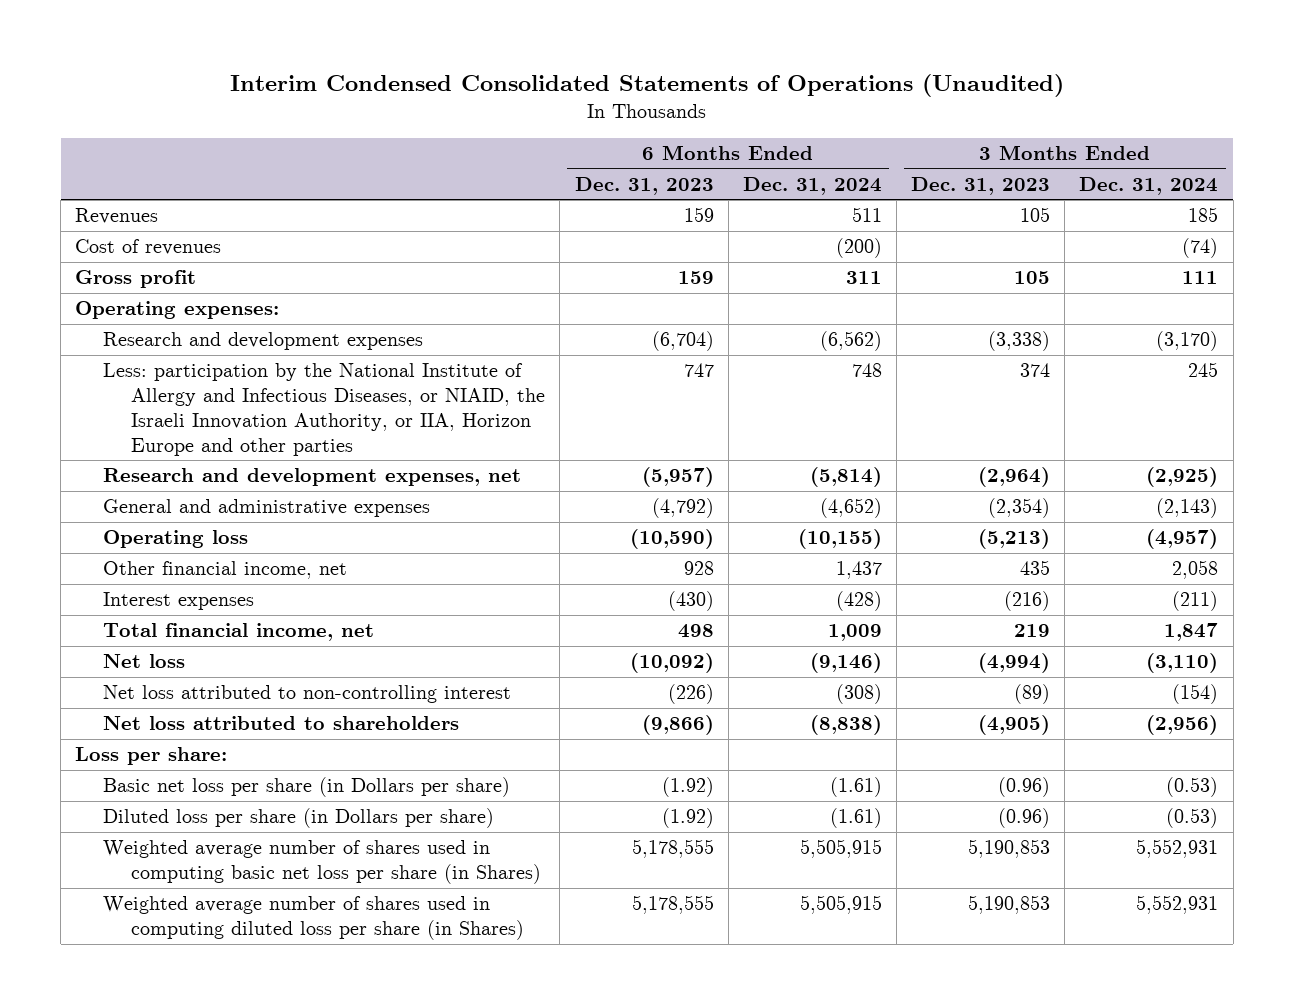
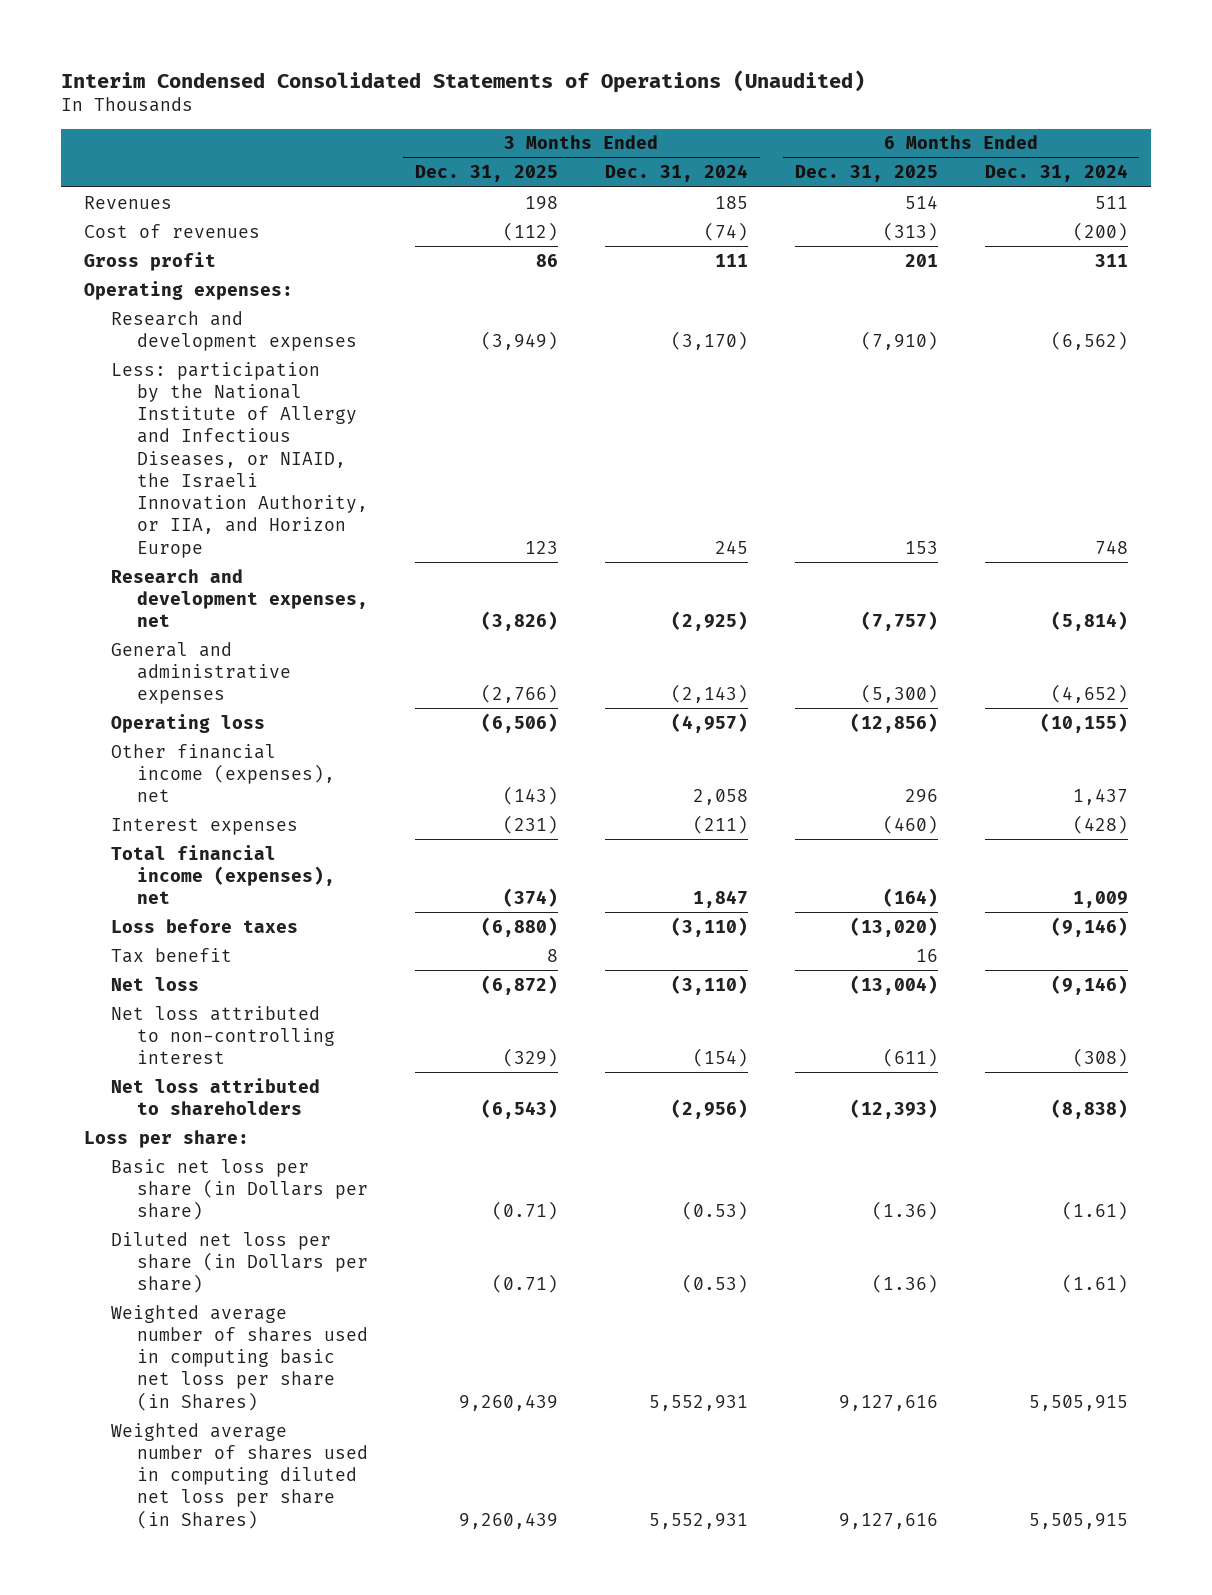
- | 6 Months Ended Dec. 31, 2023 | 6 Months Ended Dec. 31, 2024 | 3 Months Ended Dec. 31, 2023 | 3 Months Ended Dec. 31, 2024
+ | 3 Months Ended Dec. 31, 2025 | 3 Months Ended Dec. 31, 2024 | 6 Months Ended Dec. 31, 2025 | 6 Months Ended Dec. 31, 2024
- Less: participation by the National Institute of Allergy and Infectious Diseases, or NIAID, the Israeli Innovation Authority, or IIA, Horizon Europe and other parties | 747 | 748 | 374 | 245
+ Less: participation by the National Institute of Allergy and Infectious Diseases, or NIAID, the Israeli Innovation Authority, or IIA, and Horizon Europe | 123 | 245 | 153 | 748
- Other financial income, net | 928 | 1,437 | 435 | 2,058
+ Other financial income (expenses), net | (143) | 2,058 | 296 | 1,437
- Total financial income, net | 498 | 1,009 | 219 | 1,847
+ Total financial income (expenses), net | (374) | 1,847 | (164) | 1,009
+ Loss before taxes | (6,880) | (3,110) | (13,020) | (9,146)
+ Tax benefit | 8 | | 16 |
- Diluted loss per share (in Dollars per share) | (1.92) | (1.61) | (0.96) | (0.53)
+ Diluted net loss per share (in Dollars per share) | (0.71) | (0.53) | (1.36) | (1.61)
- Weighted average number of shares used in computing diluted loss per share (in Shares) | 5,178,555 | 5,505,915 | 5,190,853 | 5,552,931
+ Weighted average number of shares used in computing diluted net loss per share (in Shares) | 9,260,439 | 5,552,931 | 9,127,616 | 5,505,915

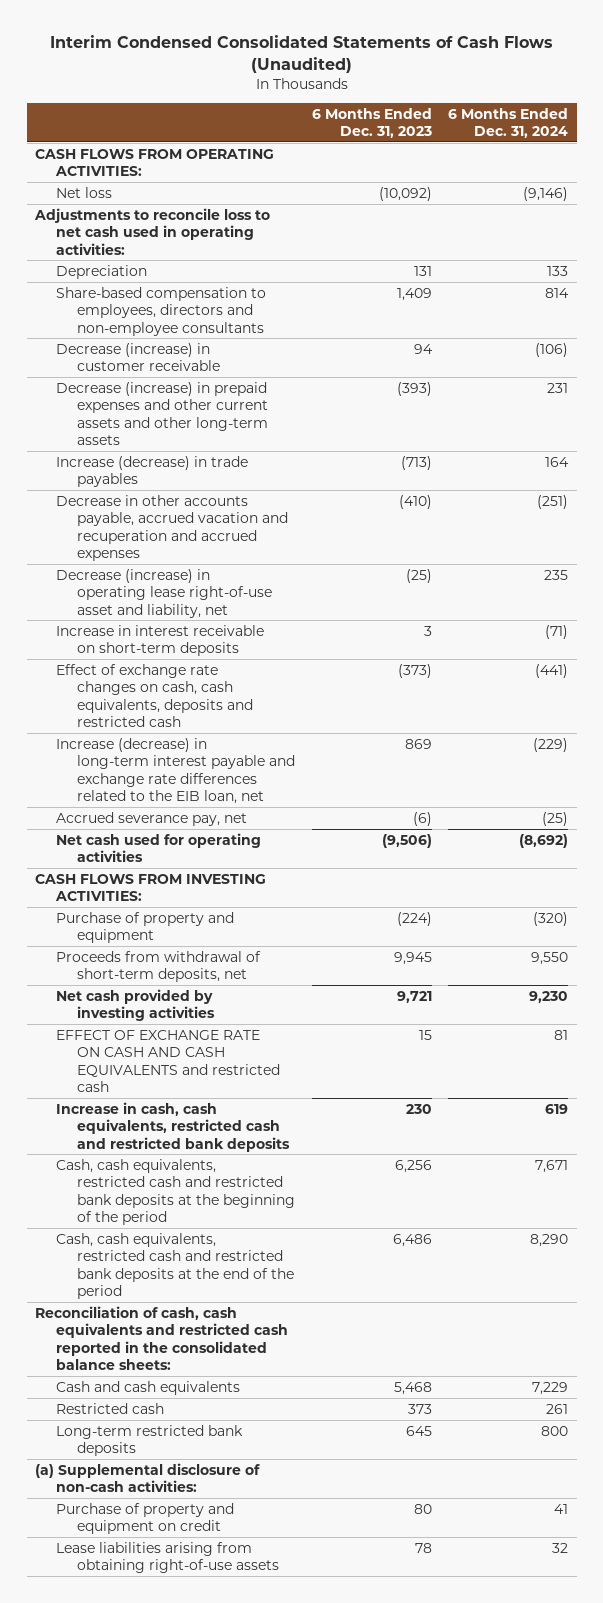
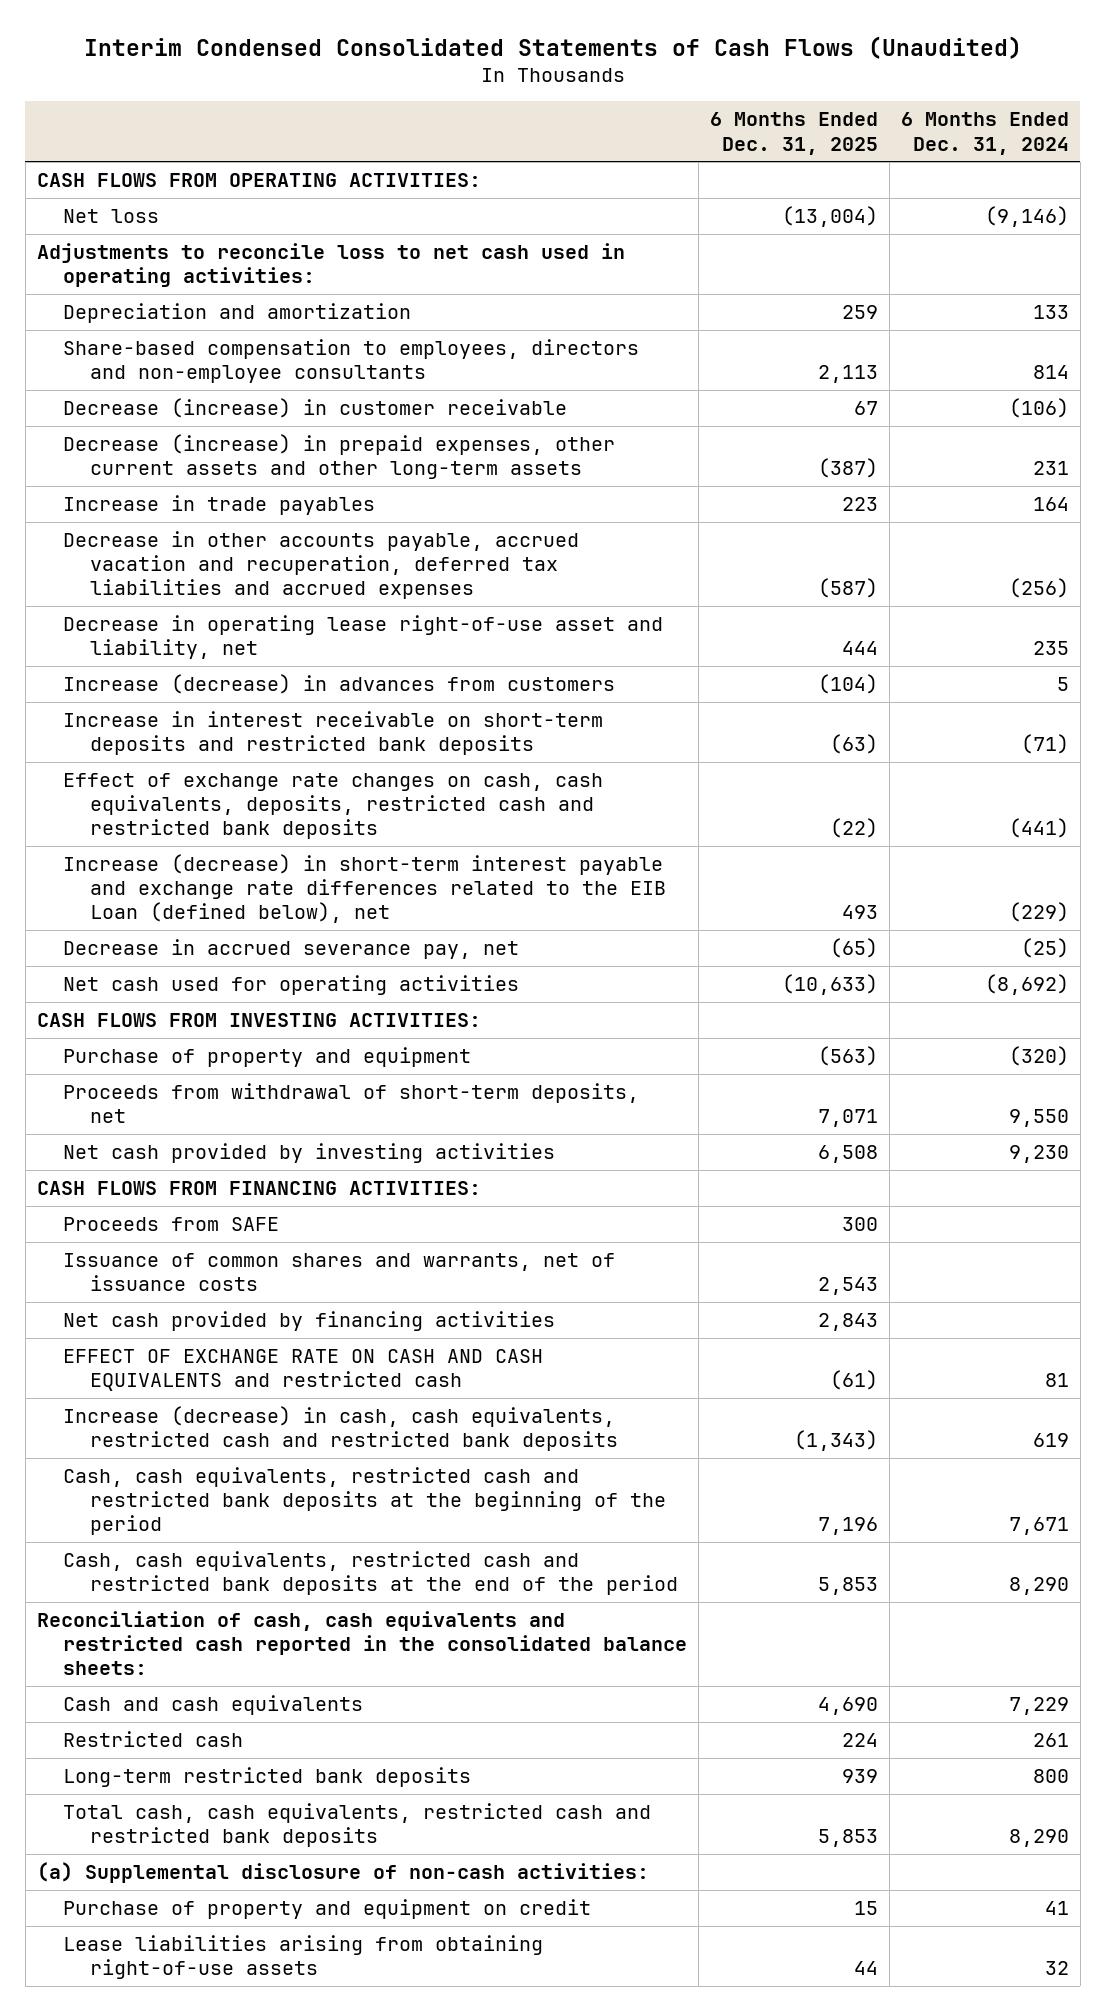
- | 6 Months Ended Dec. 31, 2023 | 6 Months Ended Dec. 31, 2024
+ | 6 Months Ended Dec. 31, 2025 | 6 Months Ended Dec. 31, 2024
- Depreciation | 131 | 133
+ Depreciation and amortization | 259 | 133
- Decrease (increase) in prepaid expenses and other current assets and other long-term assets | (393) | 231
- Increase (decrease) in trade payables | (713) | 164
- Decrease in other accounts payable, accrued vacation and recuperation and accrued expenses | (410) | (251)
- Decrease (increase) in operating lease right-of-use asset and liability, net | (25) | 235
- Increase in interest receivable on short-term deposits | 3 | (71)
- Effect of exchange rate changes on cash, cash equivalents, deposits and restricted cash | (373) | (441)
- Increase (decrease) in long-term interest payable and exchange rate differences related to the EIB loan, net | 869 | (229)
- Accrued severance pay, net | (6) | (25)
+ Decrease (increase) in prepaid expenses, other current assets and other long-term assets | (387) | 231
+ Increase in trade payables | 223 | 164
+ Decrease in other accounts payable, accrued vacation and recuperation, deferred tax liabilities and accrued expenses | (587) | (256)
+ Decrease in operating lease right-of-use asset and liability, net | 444 | 235
+ Increase (decrease) in advances from customers | (104) | 5
+ Increase in interest receivable on short-term deposits and restricted bank deposits | (63) | (71)
+ Effect of exchange rate changes on cash, cash equivalents, deposits, restricted cash and restricted bank deposits | (22) | (441)
+ Increase (decrease) in short-term interest payable and exchange rate differences related to the EIB Loan (defined below), net | 493 | (229)
+ Decrease in accrued severance pay, net | (65) | (25)
+ CASH FLOWS FROM FINANCING ACTIVITIES:
+ Proceeds from SAFE | 300 |
+ Issuance of common shares and warrants, net of issuance costs | 2,543 |
+ Net cash provided by financing activities | 2,843 |
- Increase in cash, cash equivalents, restricted cash and restricted bank deposits | 230 | 619
+ Increase (decrease) in cash, cash equivalents, restricted cash and restricted bank deposits | (1,343) | 619
+ Total cash, cash equivalents, restricted cash and restricted bank deposits | 5,853 | 8,290

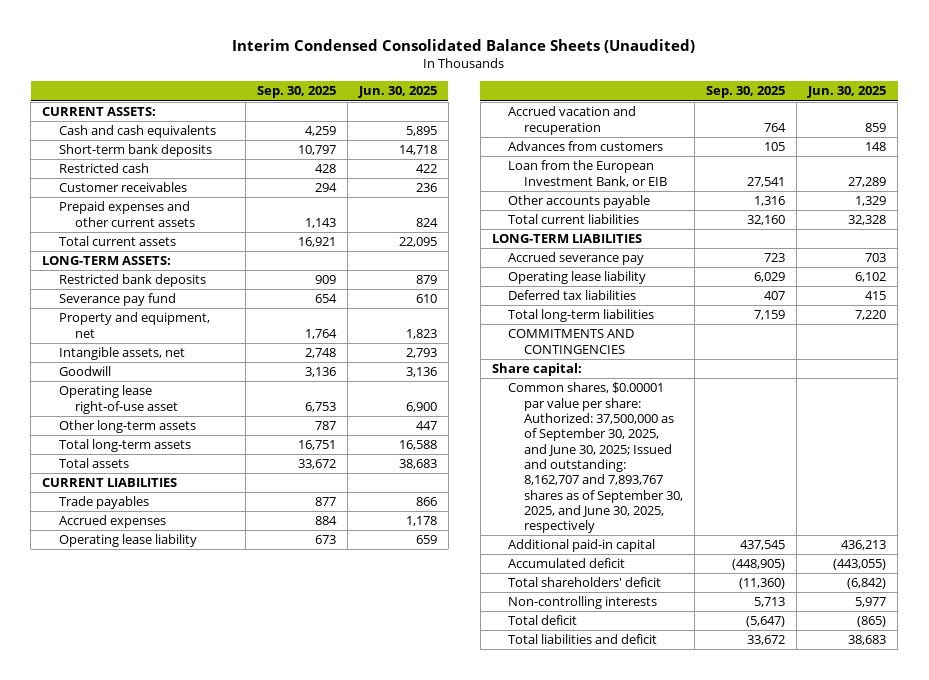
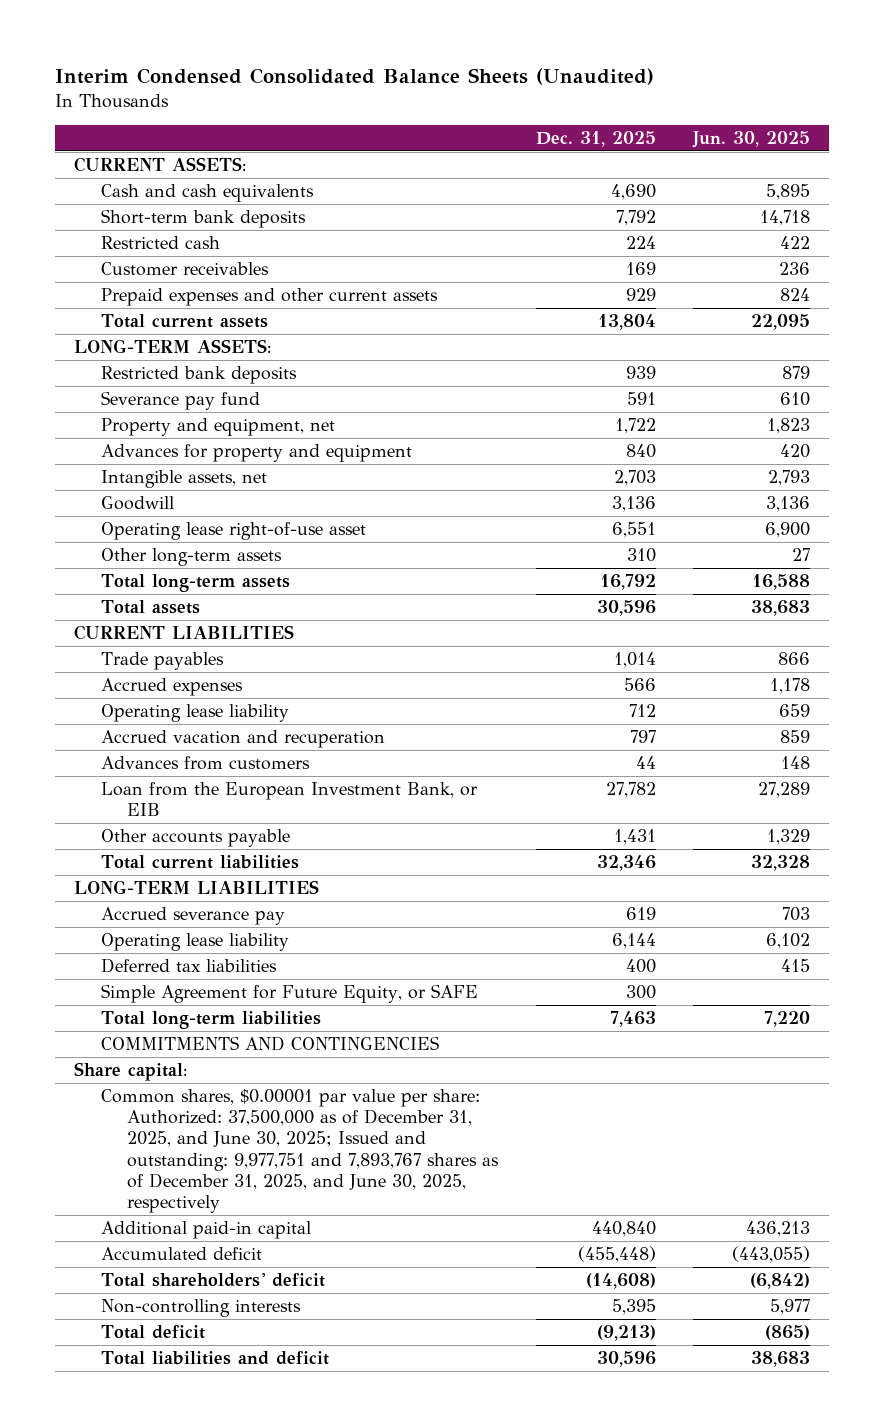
- | Sep. 30, 2025 | Jun. 30, 2025
+ | Dec. 31, 2025 | Jun. 30, 2025
+ Advances for property and equipment | 840 | 420
- Other long-term assets | 787 | 447
+ Other long-term assets | 310 | 27
+ Simple Agreement for Future Equity, or SAFE | 300 |
- Common shares, $0.00001 par value per share: Authorized: 37,500,000 as of September 30, 2025, and June 30, 2025; Issued and outstanding: 8,162,707 and 7,893,767 shares as of September 30, 2025, and June 30, 2025, respectively
+ Common shares, $0.00001 par value per share: Authorized: 37,500,000 as of December 31, 2025, and June 30, 2025; Issued and outstanding: 9,977,751 and 7,893,767 shares as of December 31, 2025, and June 30, 2025, respectively

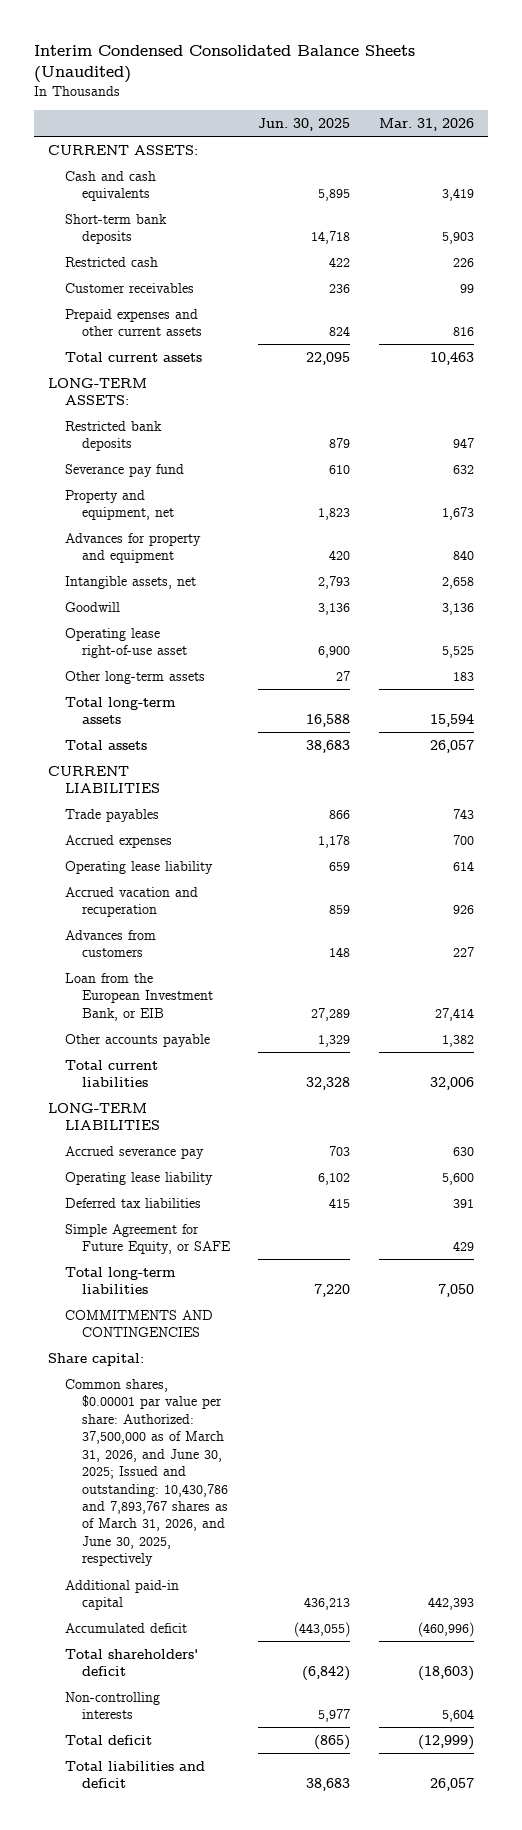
- | Dec. 31, 2025 | Jun. 30, 2025
+ | Jun. 30, 2025 | Mar. 31, 2026
- Common shares, $0.00001 par value per share: Authorized: 37,500,000 as of December 31, 2025, and June 30, 2025; Issued and outstanding: 9,977,751 and 7,893,767 shares as of December 31, 2025, and June 30, 2025, respectively
+ Common shares, $0.00001 par value per share: Authorized: 37,500,000 as of March 31, 2026, and June 30, 2025; Issued and outstanding: 10,430,786 and 7,893,767 shares as of March 31, 2026, and June 30, 2025, respectively

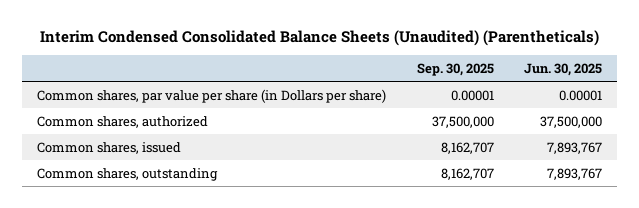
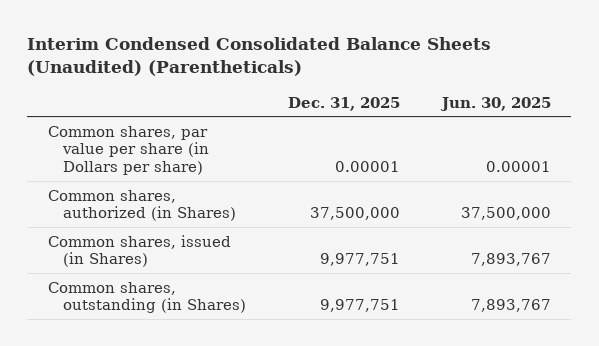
- | Sep. 30, 2025 | Jun. 30, 2025
+ | Dec. 31, 2025 | Jun. 30, 2025
- Common shares, authorized | 37,500,000 | 37,500,000
- Common shares, issued | 8,162,707 | 7,893,767
- Common shares, outstanding | 8,162,707 | 7,893,767
+ Common shares, authorized (in Shares) | 37,500,000 | 37,500,000
+ Common shares, issued (in Shares) | 9,977,751 | 7,893,767
+ Common shares, outstanding (in Shares) | 9,977,751 | 7,893,767

